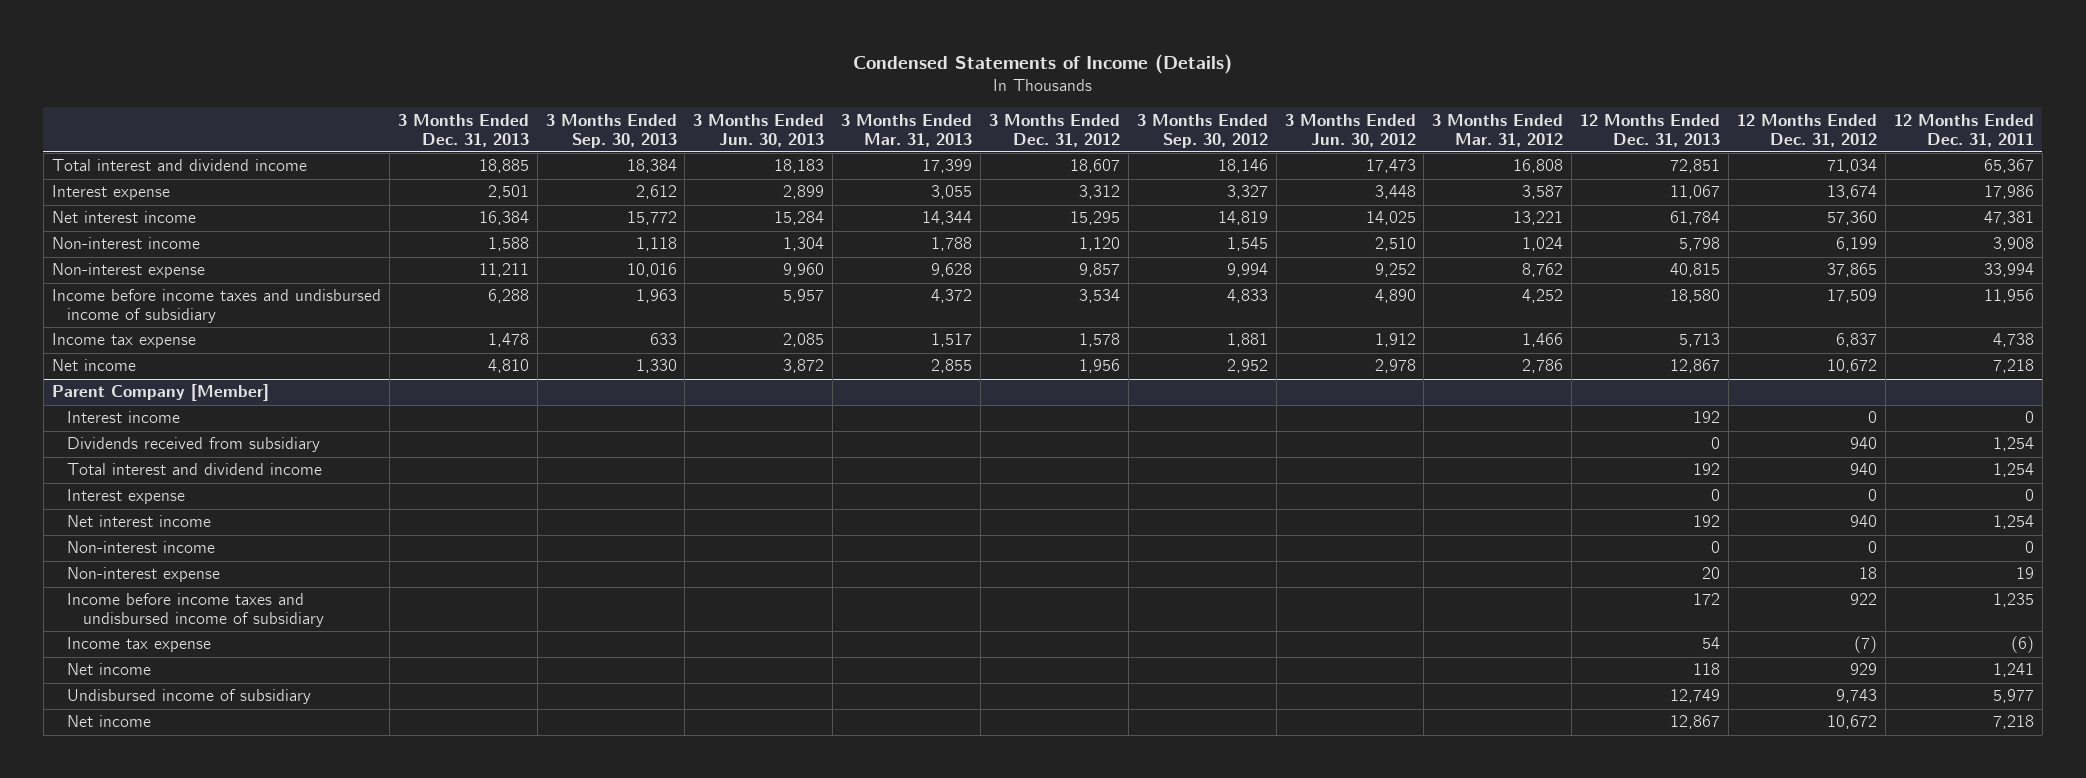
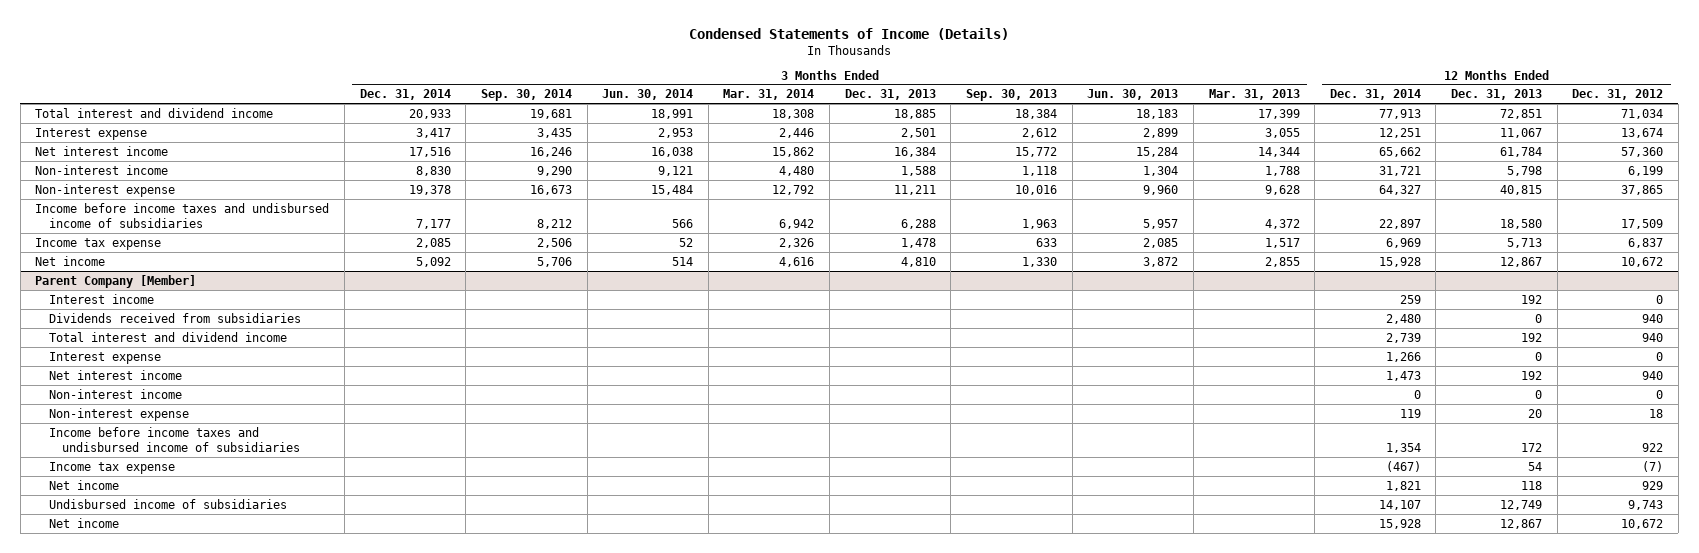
- | 3 Months Ended Dec. 31, 2013 | 3 Months Ended Sep. 30, 2013 | 3 Months Ended Jun. 30, 2013 | 3 Months Ended Mar. 31, 2013 | 3 Months Ended Dec. 31, 2012 | 3 Months Ended Sep. 30, 2012 | 3 Months Ended Jun. 30, 2012 | 3 Months Ended Mar. 31, 2012 | 12 Months Ended Dec. 31, 2013 | 12 Months Ended Dec. 31, 2012 | 12 Months Ended Dec. 31, 2011
+ | 3 Months Ended Dec. 31, 2014 | 3 Months Ended Sep. 30, 2014 | 3 Months Ended Jun. 30, 2014 | 3 Months Ended Mar. 31, 2014 | 3 Months Ended Dec. 31, 2013 | 3 Months Ended Sep. 30, 2013 | 3 Months Ended Jun. 30, 2013 | 3 Months Ended Mar. 31, 2013 | 12 Months Ended Dec. 31, 2014 | 12 Months Ended Dec. 31, 2013 | 12 Months Ended Dec. 31, 2012
- Income before income taxes and undisbursed income of subsidiary | 6,288 | 1,963 | 5,957 | 4,372 | 3,534 | 4,833 | 4,890 | 4,252 | 18,580 | 17,509 | 11,956
+ Income before income taxes and undisbursed income of subsidiaries | 7,177 | 8,212 | 566 | 6,942 | 6,288 | 1,963 | 5,957 | 4,372 | 22,897 | 18,580 | 17,509
@ Parent Company [Member]
- Dividends received from subsidiary | | | | | | | | | 0 | 940 | 1,254
+ Dividends received from subsidiaries | | | | | | | | | 2,480 | 0 | 940
- Income before income taxes and undisbursed income of subsidiary | | | | | | | | | 172 | 922 | 1,235
+ Income before income taxes and undisbursed income of subsidiaries | | | | | | | | | 1,354 | 172 | 922
- Undisbursed income of subsidiary | | | | | | | | | 12,749 | 9,743 | 5,977
+ Undisbursed income of subsidiaries | | | | | | | | | 14,107 | 12,749 | 9,743

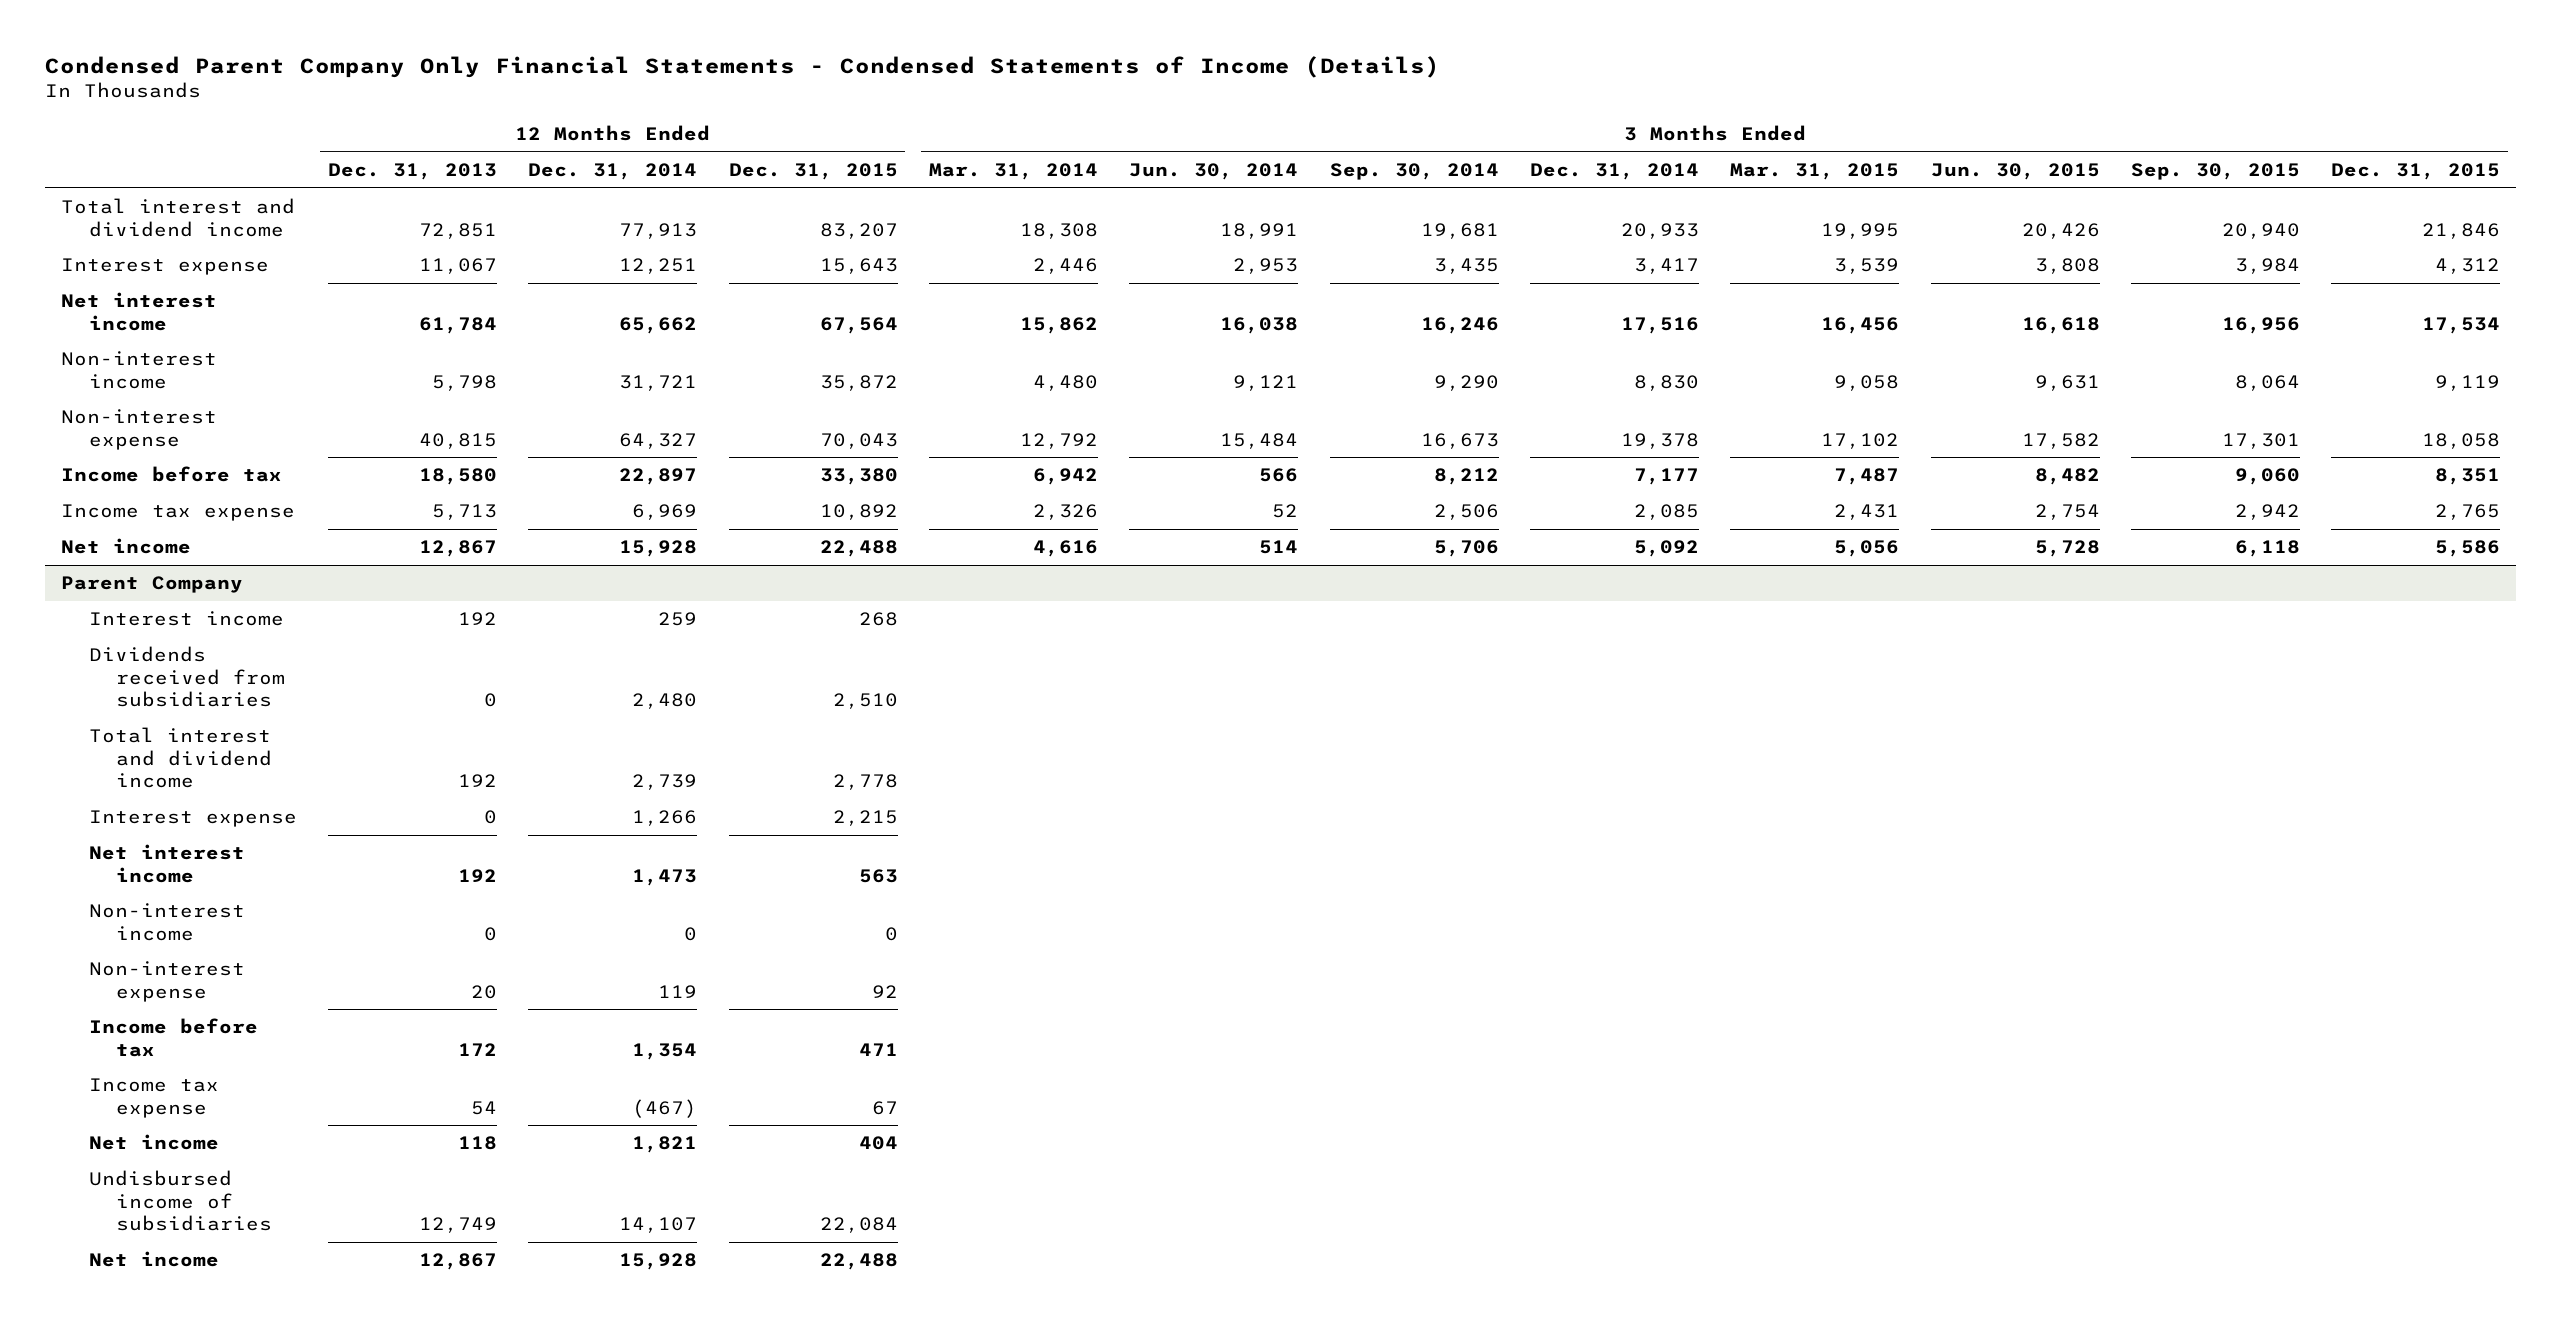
- Condensed Statements of Income (Details)
+ Condensed Parent Company Only Financial Statements - Condensed Statements of Income (Details)
- | 3 Months Ended Dec. 31, 2014 | 3 Months Ended Sep. 30, 2014 | 3 Months Ended Jun. 30, 2014 | 3 Months Ended Mar. 31, 2014 | 3 Months Ended Dec. 31, 2013 | 3 Months Ended Sep. 30, 2013 | 3 Months Ended Jun. 30, 2013 | 3 Months Ended Mar. 31, 2013 | 12 Months Ended Dec. 31, 2014 | 12 Months Ended Dec. 31, 2013 | 12 Months Ended Dec. 31, 2012
+ | 12 Months Ended Dec. 31, 2013 | 12 Months Ended Dec. 31, 2014 | 12 Months Ended Dec. 31, 2015 | 3 Months Ended Mar. 31, 2014 | 3 Months Ended Jun. 30, 2014 | 3 Months Ended Sep. 30, 2014 | 3 Months Ended Dec. 31, 2014 | 3 Months Ended Mar. 31, 2015 | 3 Months Ended Jun. 30, 2015 | 3 Months Ended Sep. 30, 2015 | 3 Months Ended Dec. 31, 2015
- Income before income taxes and undisbursed income of subsidiaries | 7,177 | 8,212 | 566 | 6,942 | 6,288 | 1,963 | 5,957 | 4,372 | 22,897 | 18,580 | 17,509
+ Income before tax | 18,580 | 22,897 | 33,380 | 6,942 | 566 | 8,212 | 7,177 | 7,487 | 8,482 | 9,060 | 8,351
- Parent Company [Member]
+ Parent Company
- Income before income taxes and undisbursed income of subsidiaries | | | | | | | | | 1,354 | 172 | 922
+ Income before tax | 172 | 1,354 | 471 | | | | | | | |

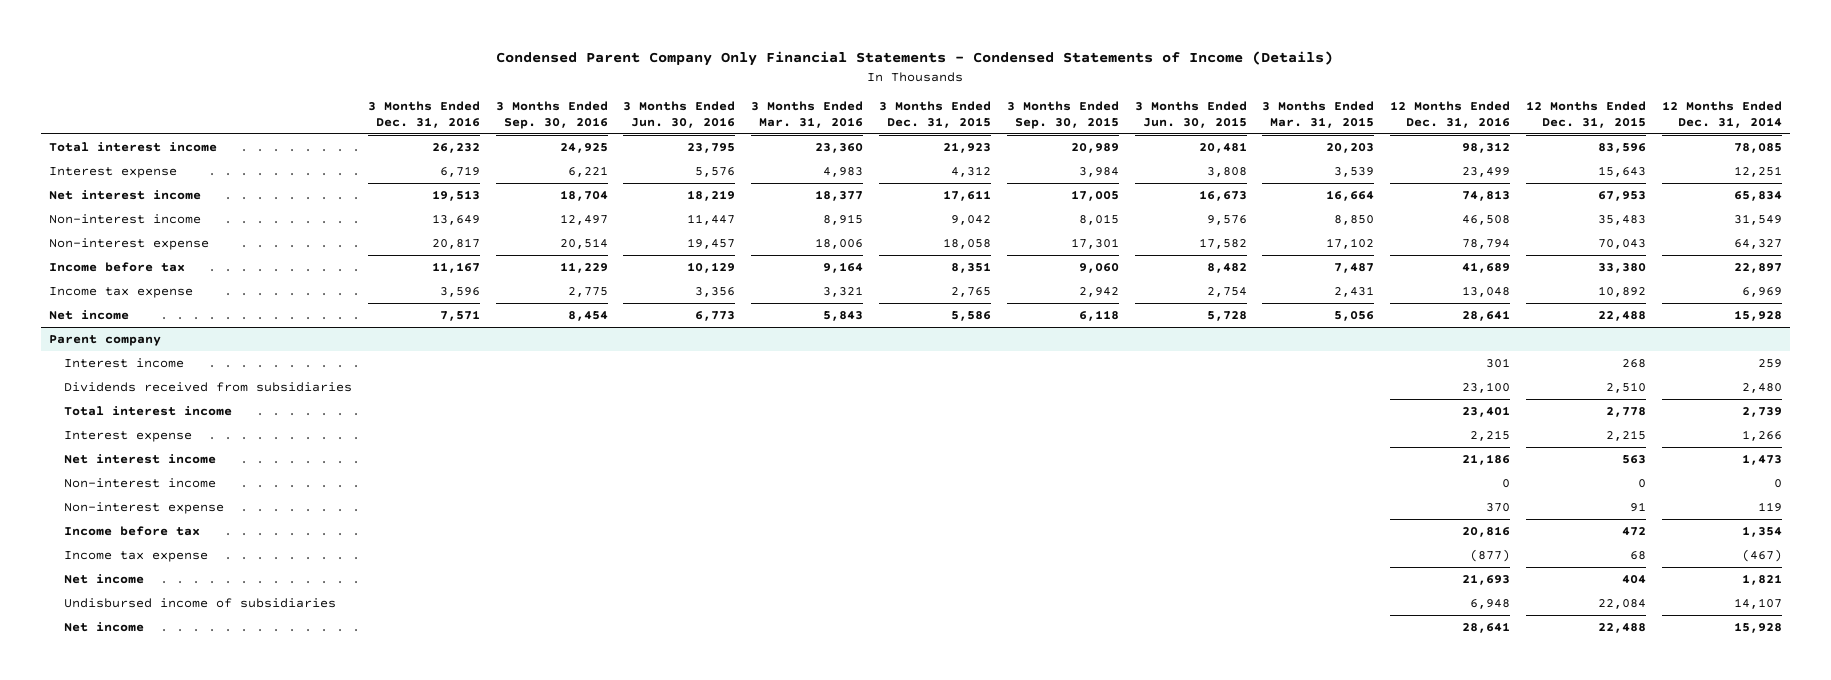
- | 12 Months Ended Dec. 31, 2013 | 12 Months Ended Dec. 31, 2014 | 12 Months Ended Dec. 31, 2015 | 3 Months Ended Mar. 31, 2014 | 3 Months Ended Jun. 30, 2014 | 3 Months Ended Sep. 30, 2014 | 3 Months Ended Dec. 31, 2014 | 3 Months Ended Mar. 31, 2015 | 3 Months Ended Jun. 30, 2015 | 3 Months Ended Sep. 30, 2015 | 3 Months Ended Dec. 31, 2015
+ | 3 Months Ended Dec. 31, 2016 | 3 Months Ended Sep. 30, 2016 | 3 Months Ended Jun. 30, 2016 | 3 Months Ended Mar. 31, 2016 | 3 Months Ended Dec. 31, 2015 | 3 Months Ended Sep. 30, 2015 | 3 Months Ended Jun. 30, 2015 | 3 Months Ended Mar. 31, 2015 | 12 Months Ended Dec. 31, 2016 | 12 Months Ended Dec. 31, 2015 | 12 Months Ended Dec. 31, 2014
- Total interest and dividend income | 72,851 | 77,913 | 83,207 | 18,308 | 18,991 | 19,681 | 20,933 | 19,995 | 20,426 | 20,940 | 21,846
+ Total interest income | 26,232 | 24,925 | 23,795 | 23,360 | 21,923 | 20,989 | 20,481 | 20,203 | 98,312 | 83,596 | 78,085
- Net interest income | 61,784 | 65,662 | 67,564 | 15,862 | 16,038 | 16,246 | 17,516 | 16,456 | 16,618 | 16,956 | 17,534
- Non-interest income | 5,798 | 31,721 | 35,872 | 4,480 | 9,121 | 9,290 | 8,830 | 9,058 | 9,631 | 8,064 | 9,119
+ Net interest income | 19,513 | 18,704 | 18,219 | 18,377 | 17,611 | 17,005 | 16,673 | 16,664 | 74,813 | 67,953 | 65,834
+ Non-interest income | 13,649 | 12,497 | 11,447 | 8,915 | 9,042 | 8,015 | 9,576 | 8,850 | 46,508 | 35,483 | 31,549
- Parent Company
+ Parent company
- Total interest and dividend income | 192 | 2,739 | 2,778 | | | | | | | |
+ Total interest income | | | | | | | | | 23,401 | 2,778 | 2,739
- Non-interest expense | 20 | 119 | 92 | | | | | | | |
- Income before tax | 172 | 1,354 | 471 | | | | | | | |
- Income tax expense | 54 | (467) | 67 | | | | | | | |
+ Non-interest expense | | | | | | | | | 370 | 91 | 119
+ Income before tax | | | | | | | | | 20,816 | 472 | 1,354
+ Income tax expense | | | | | | | | | (877) | 68 | (467)

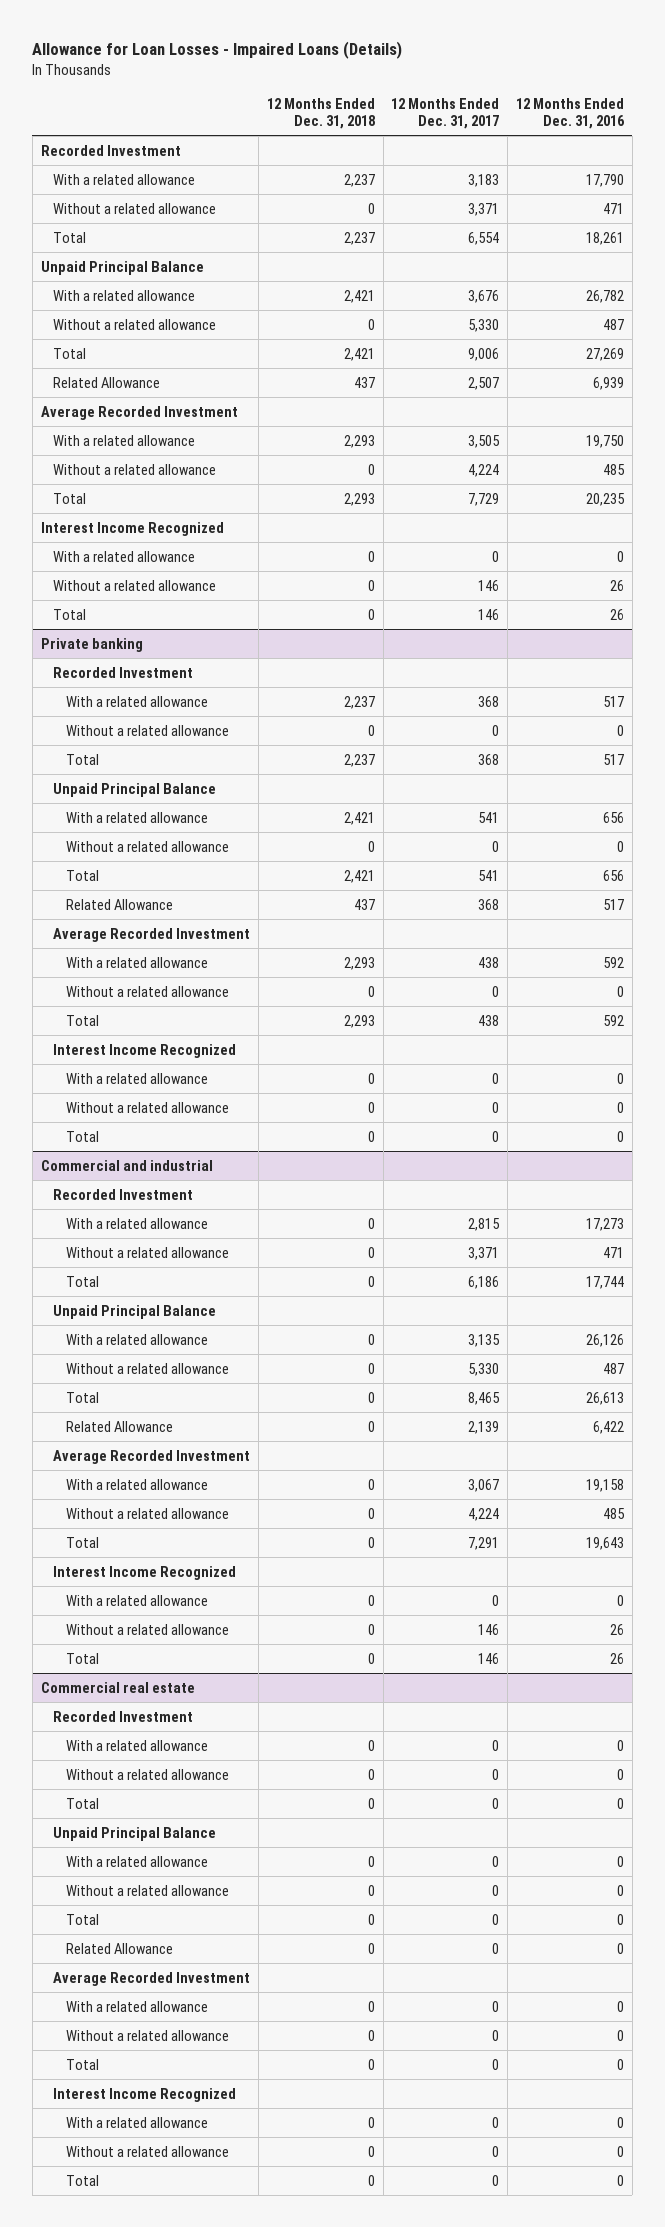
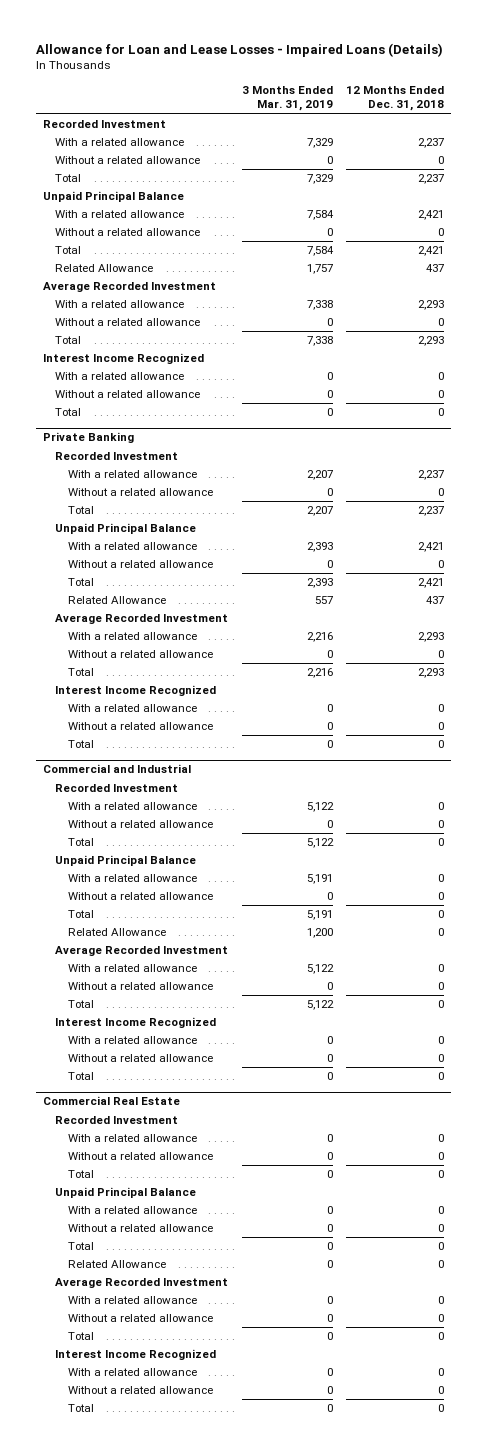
- Allowance for Loan Losses - Impaired Loans (Details)
+ Allowance for Loan and Lease Losses - Impaired Loans (Details)
- | 12 Months Ended Dec. 31, 2018 | 12 Months Ended Dec. 31, 2017 | 12 Months Ended Dec. 31, 2016
+ | 3 Months Ended Mar. 31, 2019 | 12 Months Ended Dec. 31, 2018
- Private banking
+ Private Banking
- Commercial and industrial
+ Commercial and Industrial
- Commercial real estate
+ Commercial Real Estate

